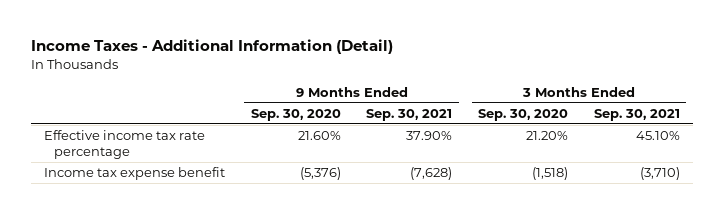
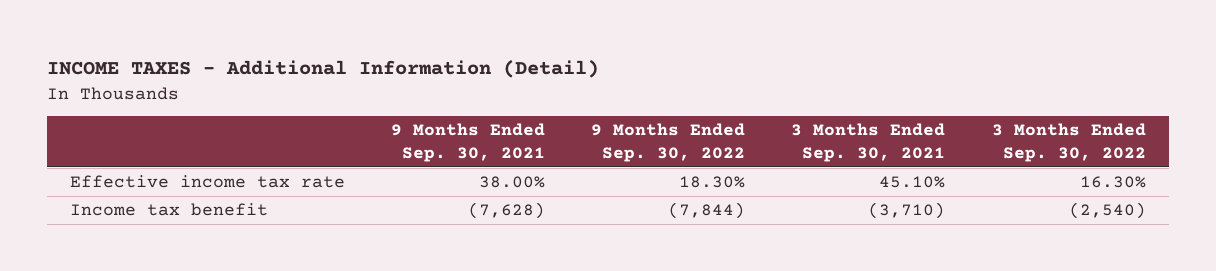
- Income Taxes - Additional Information (Detail)
+ INCOME TAXES - Additional Information (Detail)
- | 9 Months Ended Sep. 30, 2020 | 9 Months Ended Sep. 30, 2021 | 3 Months Ended Sep. 30, 2020 | 3 Months Ended Sep. 30, 2021
+ | 9 Months Ended Sep. 30, 2021 | 9 Months Ended Sep. 30, 2022 | 3 Months Ended Sep. 30, 2021 | 3 Months Ended Sep. 30, 2022
- Effective income tax rate percentage | 21.60% | 37.90% | 21.20% | 45.10%
- Income tax expense benefit | (5,376) | (7,628) | (1,518) | (3,710)
+ Effective income tax rate | 38.00% | 18.30% | 45.10% | 16.30%
+ Income tax benefit | (7,628) | (7,844) | (3,710) | (2,540)

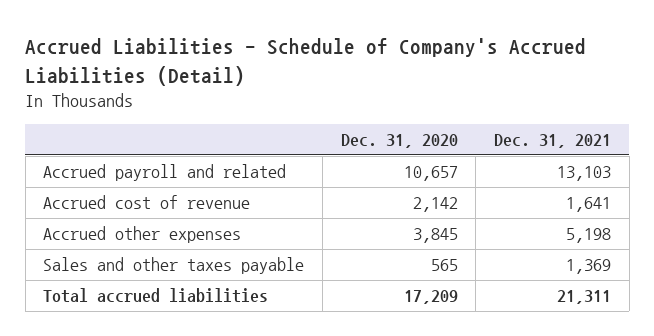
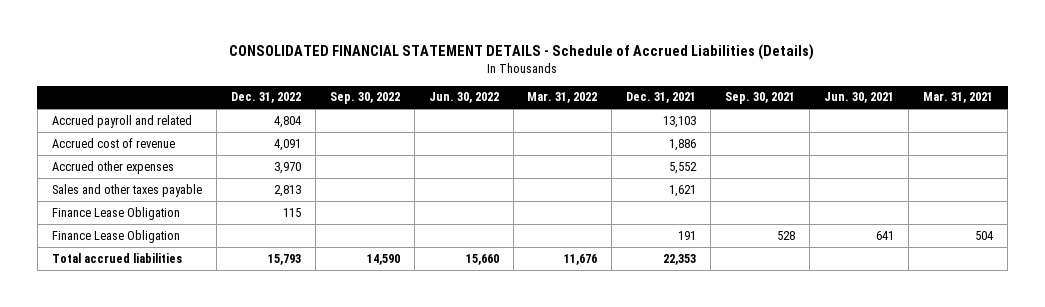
- Accrued Liabilities - Schedule of Company's Accrued Liabilities (Detail)
+ CONSOLIDATED FINANCIAL STATEMENT DETAILS - Schedule of Accrued Liabilities (Details)
- | Dec. 31, 2020 | Dec. 31, 2021
+ | Dec. 31, 2022 | Sep. 30, 2022 | Jun. 30, 2022 | Mar. 31, 2022 | Dec. 31, 2021 | Sep. 30, 2021 | Jun. 30, 2021 | Mar. 31, 2021
- Accrued cost of revenue | 2,142 | 1,641
- Accrued other expenses | 3,845 | 5,198
- Sales and other taxes payable | 565 | 1,369
- Total accrued liabilities | 17,209 | 21,311
+ Accrued cost of revenue | 4,091 | | | | 1,886 | | |
+ Accrued other expenses | 3,970 | | | | 5,552 | | |
+ Sales and other taxes payable | 2,813 | | | | 1,621 | | |
+ Finance Lease Obligation | 115 | | | | | | |
+ Finance Lease Obligation | | | | | 191 | 528 | 641 | 504
+ Total accrued liabilities | 15,793 | 14,590 | 15,660 | 11,676 | 22,353 | | |

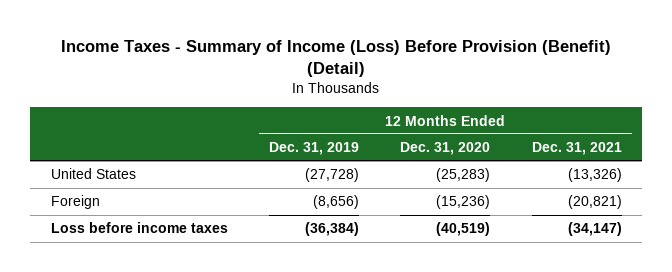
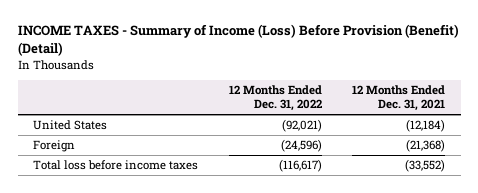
- Income Taxes - Summary of Income (Loss) Before Provision (Benefit) (Detail)
+ INCOME TAXES - Summary of Income (Loss) Before Provision (Benefit) (Detail)
- | 12 Months Ended Dec. 31, 2019 | 12 Months Ended Dec. 31, 2020 | 12 Months Ended Dec. 31, 2021
+ | 12 Months Ended Dec. 31, 2022 | 12 Months Ended Dec. 31, 2021
- United States | (27,728) | (25,283) | (13,326)
- Foreign | (8,656) | (15,236) | (20,821)
- Loss before income taxes | (36,384) | (40,519) | (34,147)
+ United States | (92,021) | (12,184)
+ Foreign | (24,596) | (21,368)
+ Total loss before income taxes | (116,617) | (33,552)

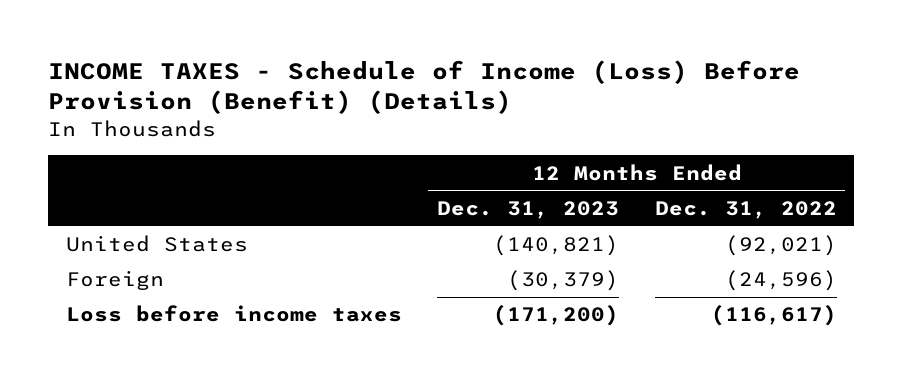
- INCOME TAXES - Summary of Income (Loss) Before Provision (Benefit) (Detail)
+ INCOME TAXES - Schedule of Income (Loss) Before Provision (Benefit) (Details)
- | 12 Months Ended Dec. 31, 2022 | 12 Months Ended Dec. 31, 2021
+ | 12 Months Ended Dec. 31, 2023 | 12 Months Ended Dec. 31, 2022
- Total loss before income taxes | (116,617) | (33,552)
+ Loss before income taxes | (171,200) | (116,617)

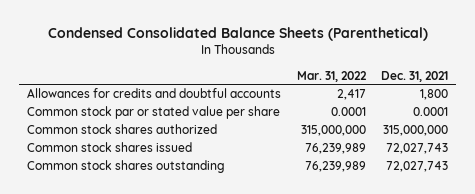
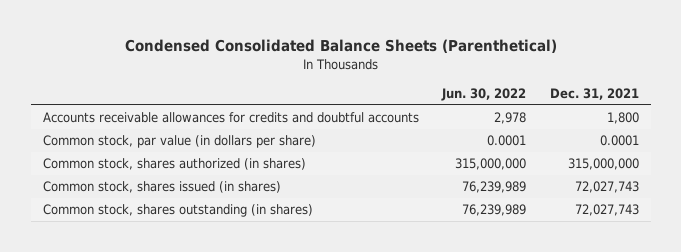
- | Mar. 31, 2022 | Dec. 31, 2021
+ | Jun. 30, 2022 | Dec. 31, 2021
- Allowances for credits and doubtful accounts | 2,417 | 1,800
- Common stock par or stated value per share | 0.0001 | 0.0001
- Common stock shares authorized | 315,000,000 | 315,000,000
- Common stock shares issued | 76,239,989 | 72,027,743
- Common stock shares outstanding | 76,239,989 | 72,027,743
+ Accounts receivable allowances for credits and doubtful accounts | 2,978 | 1,800
+ Common stock, par value (in dollars per share) | 0.0001 | 0.0001
+ Common stock, shares authorized (in shares) | 315,000,000 | 315,000,000
+ Common stock, shares issued (in shares) | 76,239,989 | 72,027,743
+ Common stock, shares outstanding (in shares) | 76,239,989 | 72,027,743

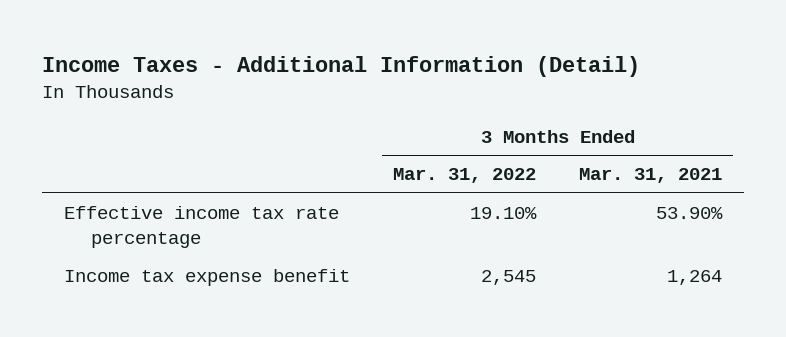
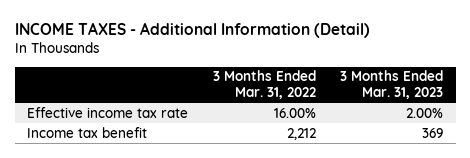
- Income Taxes - Additional Information (Detail)
+ INCOME TAXES - Additional Information (Detail)
- | 3 Months Ended Mar. 31, 2022 | 3 Months Ended Mar. 31, 2021
+ | 3 Months Ended Mar. 31, 2022 | 3 Months Ended Mar. 31, 2023
- Effective income tax rate percentage | 19.10% | 53.90%
- Income tax expense benefit | 2,545 | 1,264
+ Effective income tax rate | 16.00% | 2.00%
+ Income tax benefit | 2,212 | 369

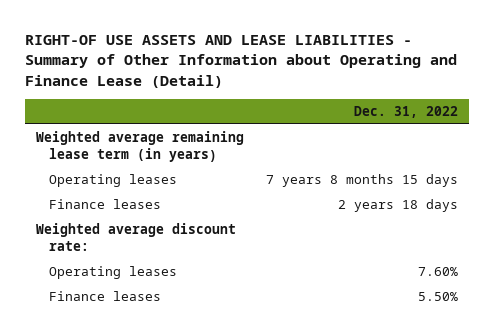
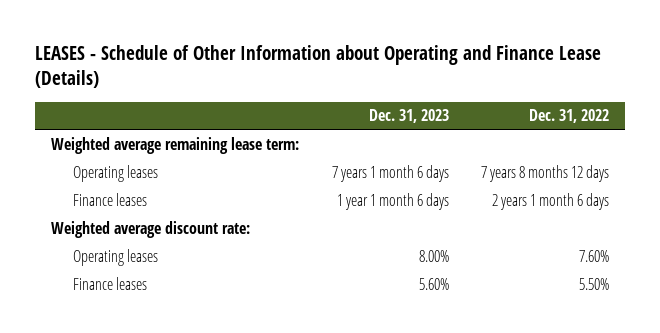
- RIGHT-OF USE ASSETS AND LEASE LIABILITIES - Summary of Other Information about Operating and Finance Lease (Detail)
+ LEASES - Schedule of Other Information about Operating and Finance Lease (Details)
- | Dec. 31, 2022
+ | Dec. 31, 2023 | Dec. 31, 2022
- Weighted average remaining lease term (in years)
- Operating leases | 7 years 8 months 15 days
- Finance leases | 2 years 18 days
+ Weighted average remaining lease term:
+ Operating leases | 7 years 1 month 6 days | 7 years 8 months 12 days
+ Finance leases | 1 year 1 month 6 days | 2 years 1 month 6 days

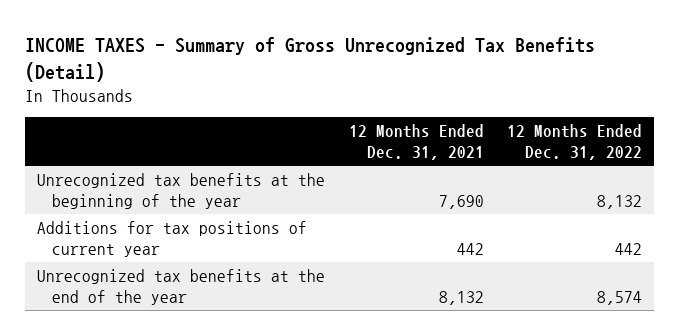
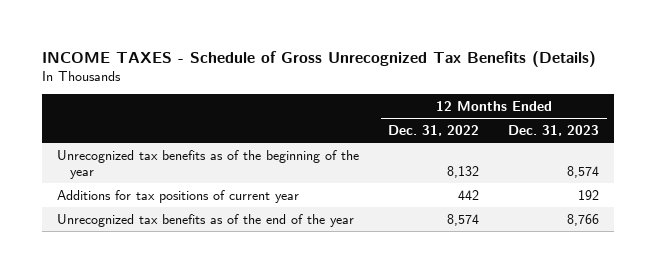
- INCOME TAXES - Summary of Gross Unrecognized Tax Benefits (Detail)
+ INCOME TAXES - Schedule of Gross Unrecognized Tax Benefits (Details)
- | 12 Months Ended Dec. 31, 2021 | 12 Months Ended Dec. 31, 2022
+ | 12 Months Ended Dec. 31, 2022 | 12 Months Ended Dec. 31, 2023
- Unrecognized tax benefits at the beginning of the year | 7,690 | 8,132
+ Unrecognized tax benefits as of the beginning of the year | 8,132 | 8,574
- Unrecognized tax benefits at the end of the year | 8,132 | 8,574
+ Unrecognized tax benefits as of the end of the year | 8,574 | 8,766

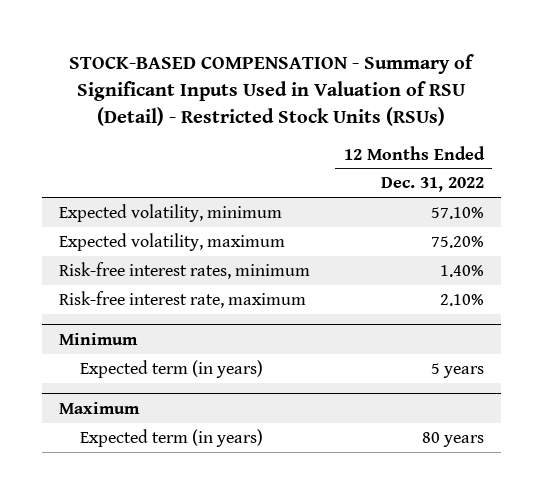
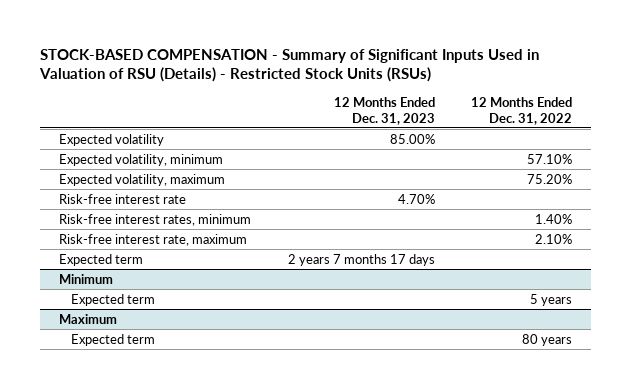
- STOCK-BASED COMPENSATION - Summary of Significant Inputs Used in Valuation of RSU (Detail) - Restricted Stock Units (RSUs)
+ STOCK-BASED COMPENSATION - Summary of Significant Inputs Used in Valuation of RSU (Details) - Restricted Stock Units (RSUs)
- | 12 Months Ended Dec. 31, 2022
+ | 12 Months Ended Dec. 31, 2023 | 12 Months Ended Dec. 31, 2022
+ Expected volatility | 85.00% |
+ Risk-free interest rate | 4.70% |
+ Expected term | 2 years 7 months 17 days |
@ Minimum
- Expected term (in years) | 5 years
+ Expected term | | 5 years
@ Maximum
- Expected term (in years) | 80 years
+ Expected term | | 80 years

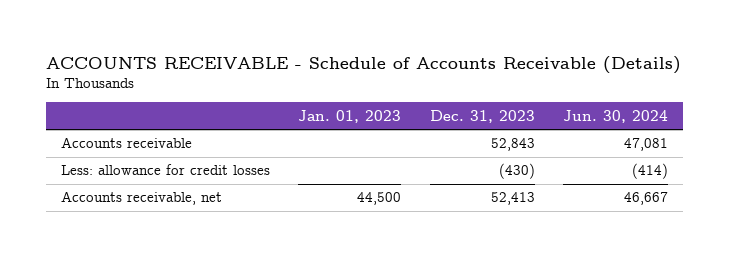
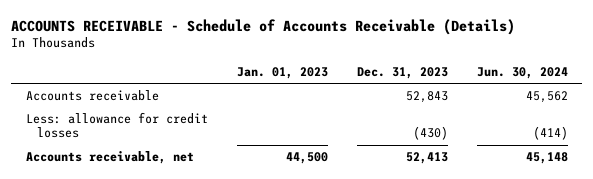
- Accounts receivable | | 52,843 | 47,081
+ Accounts receivable | | 52,843 | 45,562
- Accounts receivable, net | 44,500 | 52,413 | 46,667
+ Accounts receivable, net | 44,500 | 52,413 | 45,148

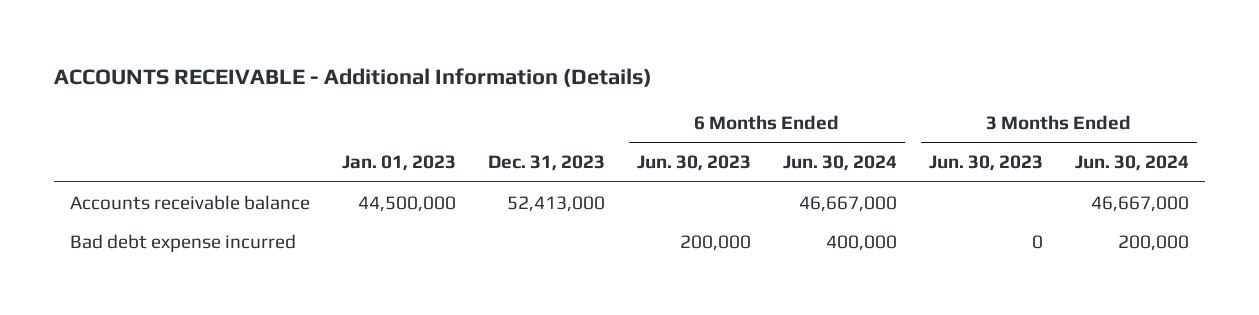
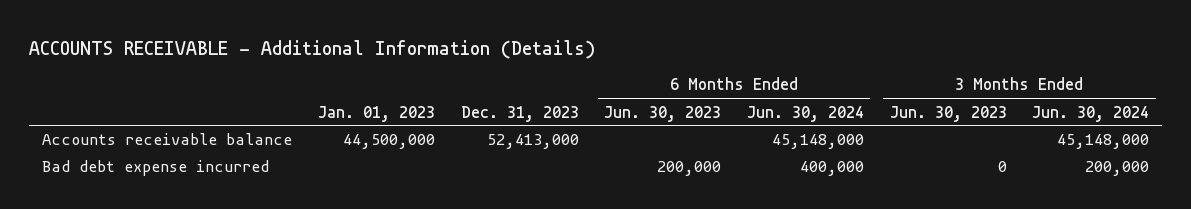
- Accounts receivable balance | 44,500,000 | 52,413,000 | | 46,667,000 | | 46,667,000
+ Accounts receivable balance | 44,500,000 | 52,413,000 | | 45,148,000 | | 45,148,000

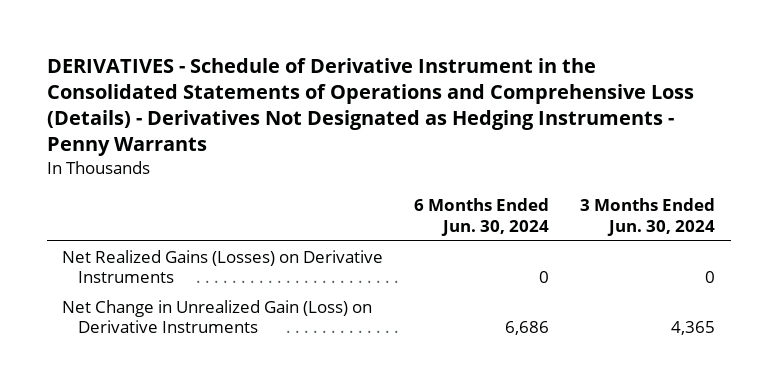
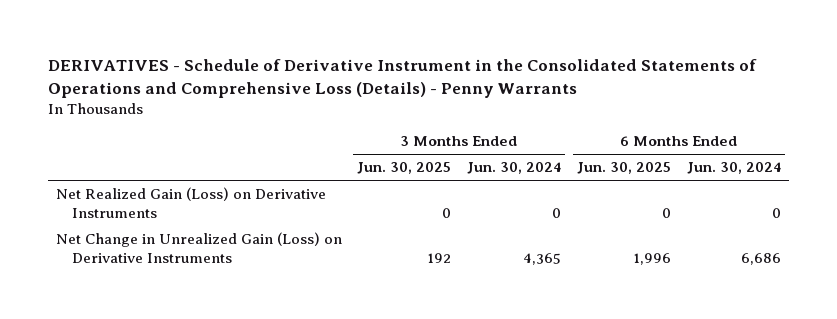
- DERIVATIVES - Schedule of Derivative Instrument in the Consolidated Statements of Operations and Comprehensive Loss (Details) - Derivatives Not Designated as Hedging Instruments - Penny Warrants
+ DERIVATIVES - Schedule of Derivative Instrument in the Consolidated Statements of Operations and Comprehensive Loss (Details) - Penny Warrants
- | 6 Months Ended Jun. 30, 2024 | 3 Months Ended Jun. 30, 2024
+ | 3 Months Ended Jun. 30, 2025 | 3 Months Ended Jun. 30, 2024 | 6 Months Ended Jun. 30, 2025 | 6 Months Ended Jun. 30, 2024
- Net Realized Gains (Losses) on Derivative Instruments | 0 | 0
+ Net Realized Gain (Loss) on Derivative Instruments | 0 | 0 | 0 | 0

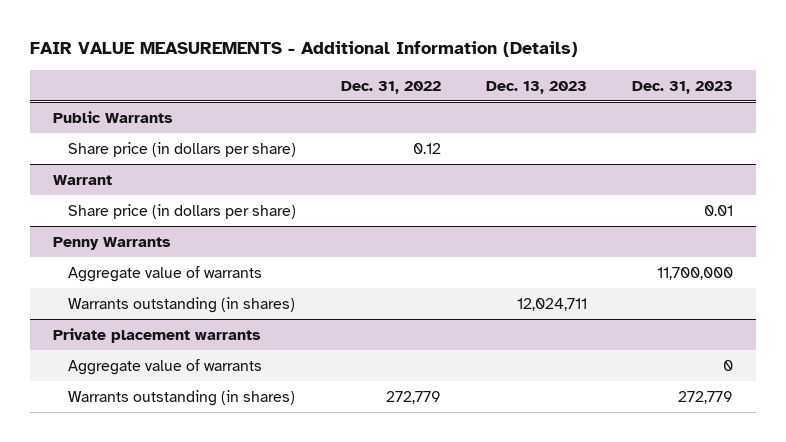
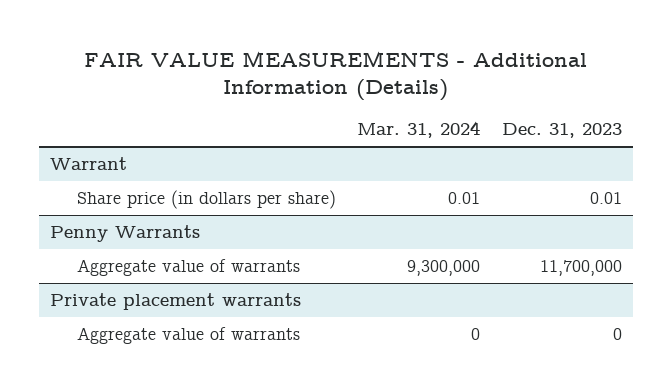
- | Dec. 31, 2022 | Dec. 13, 2023 | Dec. 31, 2023
+ | Mar. 31, 2024 | Dec. 31, 2023
- Public Warrants
- Share price (in dollars per share) | 0.12 | |
@ Penny Warrants
- Warrants outstanding (in shares) | | 12,024,711 |
@ Private placement warrants
- Warrants outstanding (in shares) | 272,779 | | 272,779

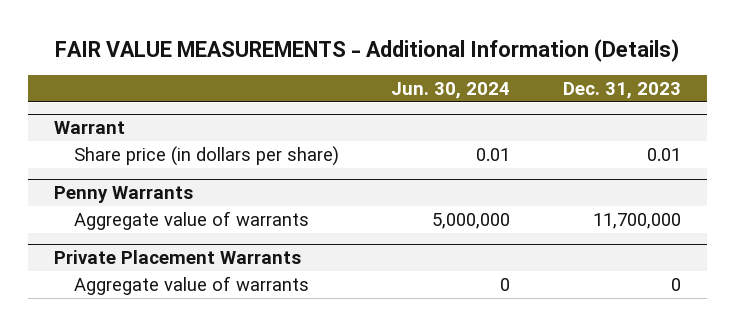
- | Mar. 31, 2024 | Dec. 31, 2023
+ | Jun. 30, 2024 | Dec. 31, 2023
- Private placement warrants
+ Private Placement Warrants

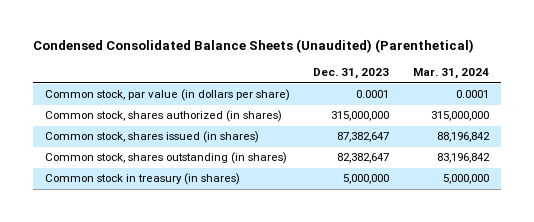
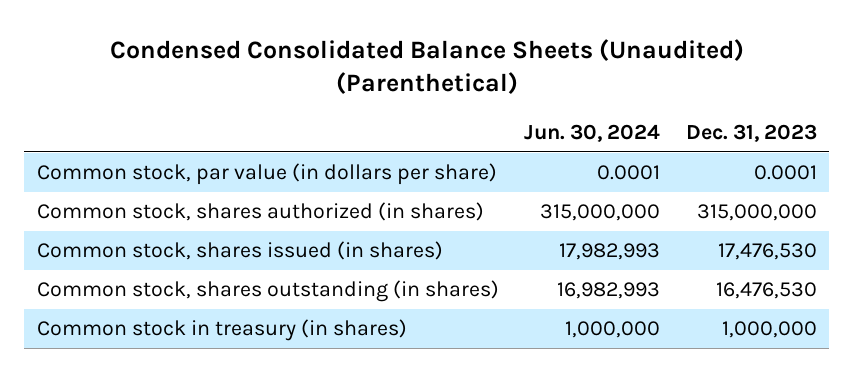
- | Dec. 31, 2023 | Mar. 31, 2024
+ | Jun. 30, 2024 | Dec. 31, 2023
- Common stock, shares issued (in shares) | 87,382,647 | 88,196,842
- Common stock, shares outstanding (in shares) | 82,382,647 | 83,196,842
- Common stock in treasury (in shares) | 5,000,000 | 5,000,000
+ Common stock, shares issued (in shares) | 17,982,993 | 17,476,530
+ Common stock, shares outstanding (in shares) | 16,982,993 | 16,476,530
+ Common stock in treasury (in shares) | 1,000,000 | 1,000,000

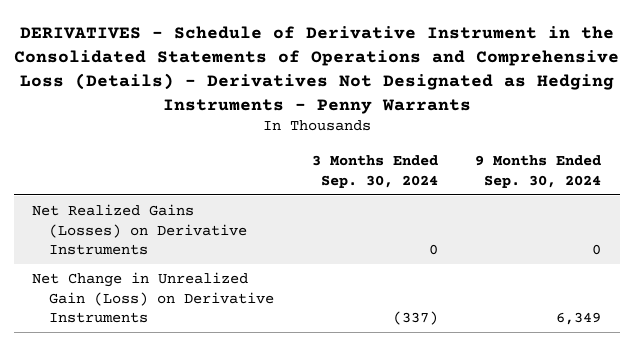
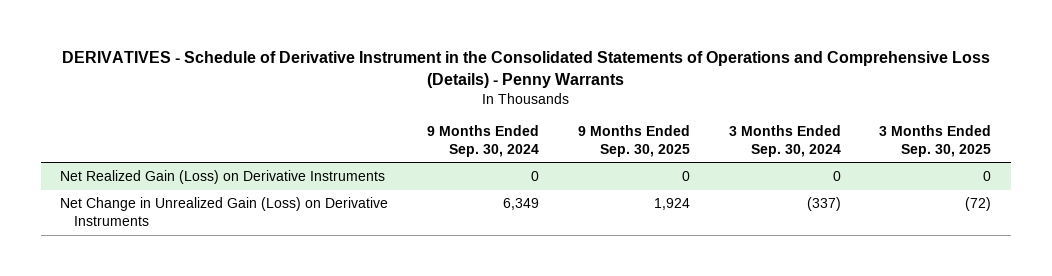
- DERIVATIVES - Schedule of Derivative Instrument in the Consolidated Statements of Operations and Comprehensive Loss (Details) - Derivatives Not Designated as Hedging Instruments - Penny Warrants
+ DERIVATIVES - Schedule of Derivative Instrument in the Consolidated Statements of Operations and Comprehensive Loss (Details) - Penny Warrants
- | 3 Months Ended Sep. 30, 2024 | 9 Months Ended Sep. 30, 2024
+ | 9 Months Ended Sep. 30, 2024 | 9 Months Ended Sep. 30, 2025 | 3 Months Ended Sep. 30, 2024 | 3 Months Ended Sep. 30, 2025
- Net Realized Gains (Losses) on Derivative Instruments | 0 | 0
+ Net Realized Gain (Loss) on Derivative Instruments | 0 | 0 | 0 | 0

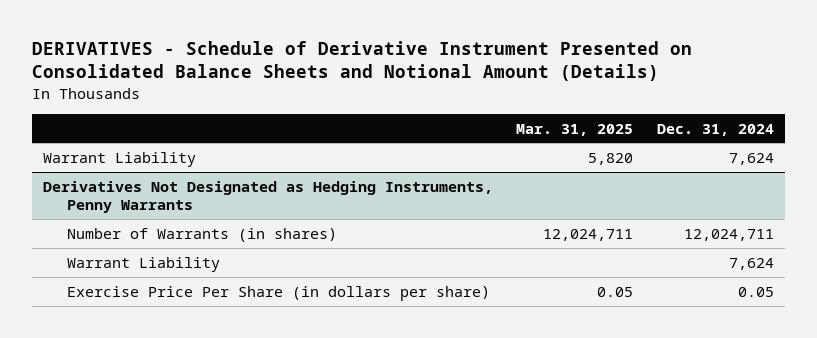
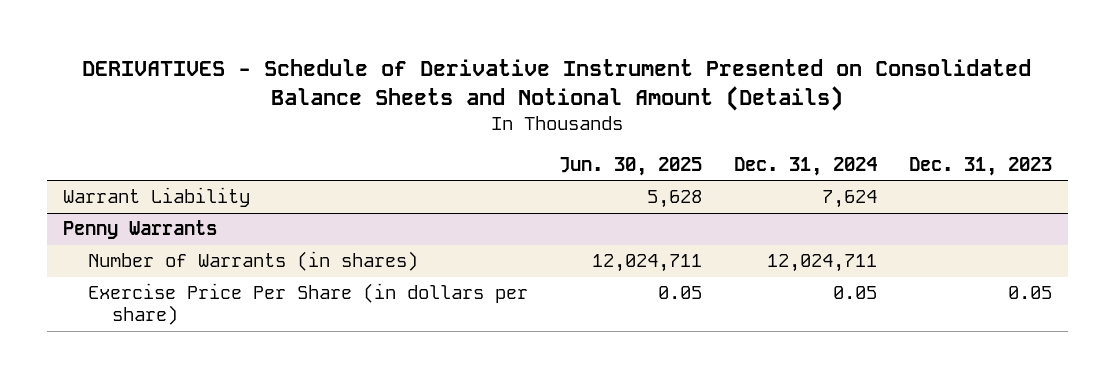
- | Mar. 31, 2025 | Dec. 31, 2024
+ | Jun. 30, 2025 | Dec. 31, 2024 | Dec. 31, 2023
- Derivatives Not Designated as Hedging Instruments, Penny Warrants
+ Penny Warrants
- Warrant Liability | | 7,624

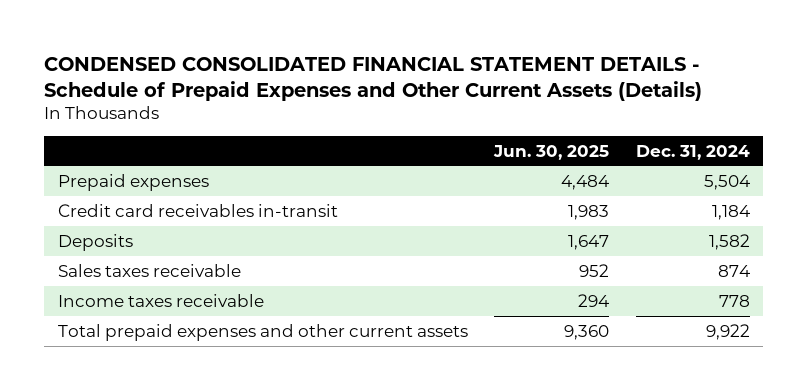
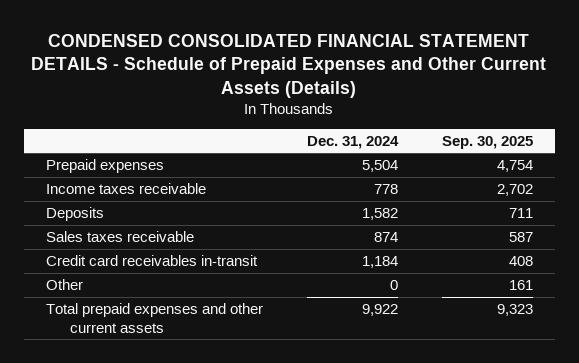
- | Jun. 30, 2025 | Dec. 31, 2024
+ | Dec. 31, 2024 | Sep. 30, 2025
moved up: Income taxes receivable | 778 | 2,702
moved down: Credit card receivables in-transit | 1,184 | 408
+ Other | 0 | 161

